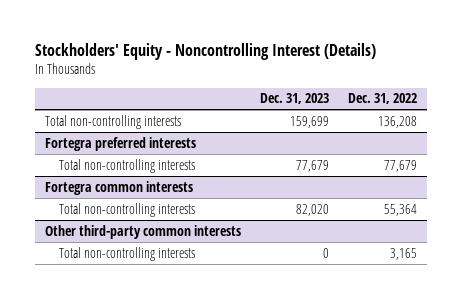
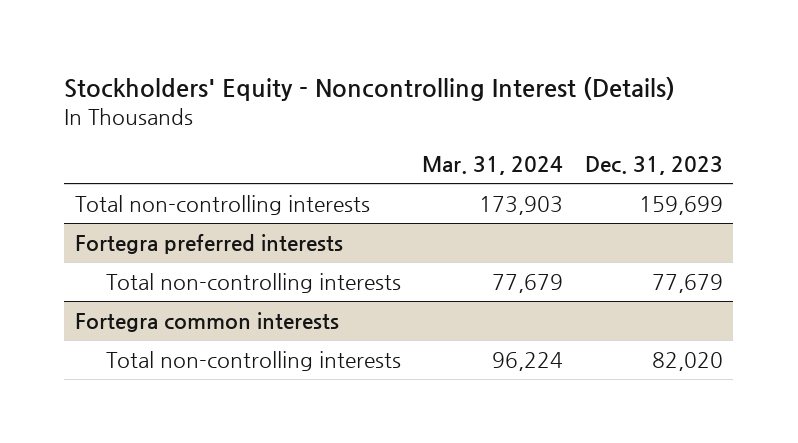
- | Dec. 31, 2023 | Dec. 31, 2022
+ | Mar. 31, 2024 | Dec. 31, 2023
- Other third-party common interests
- Total non-controlling interests | 0 | 3,165

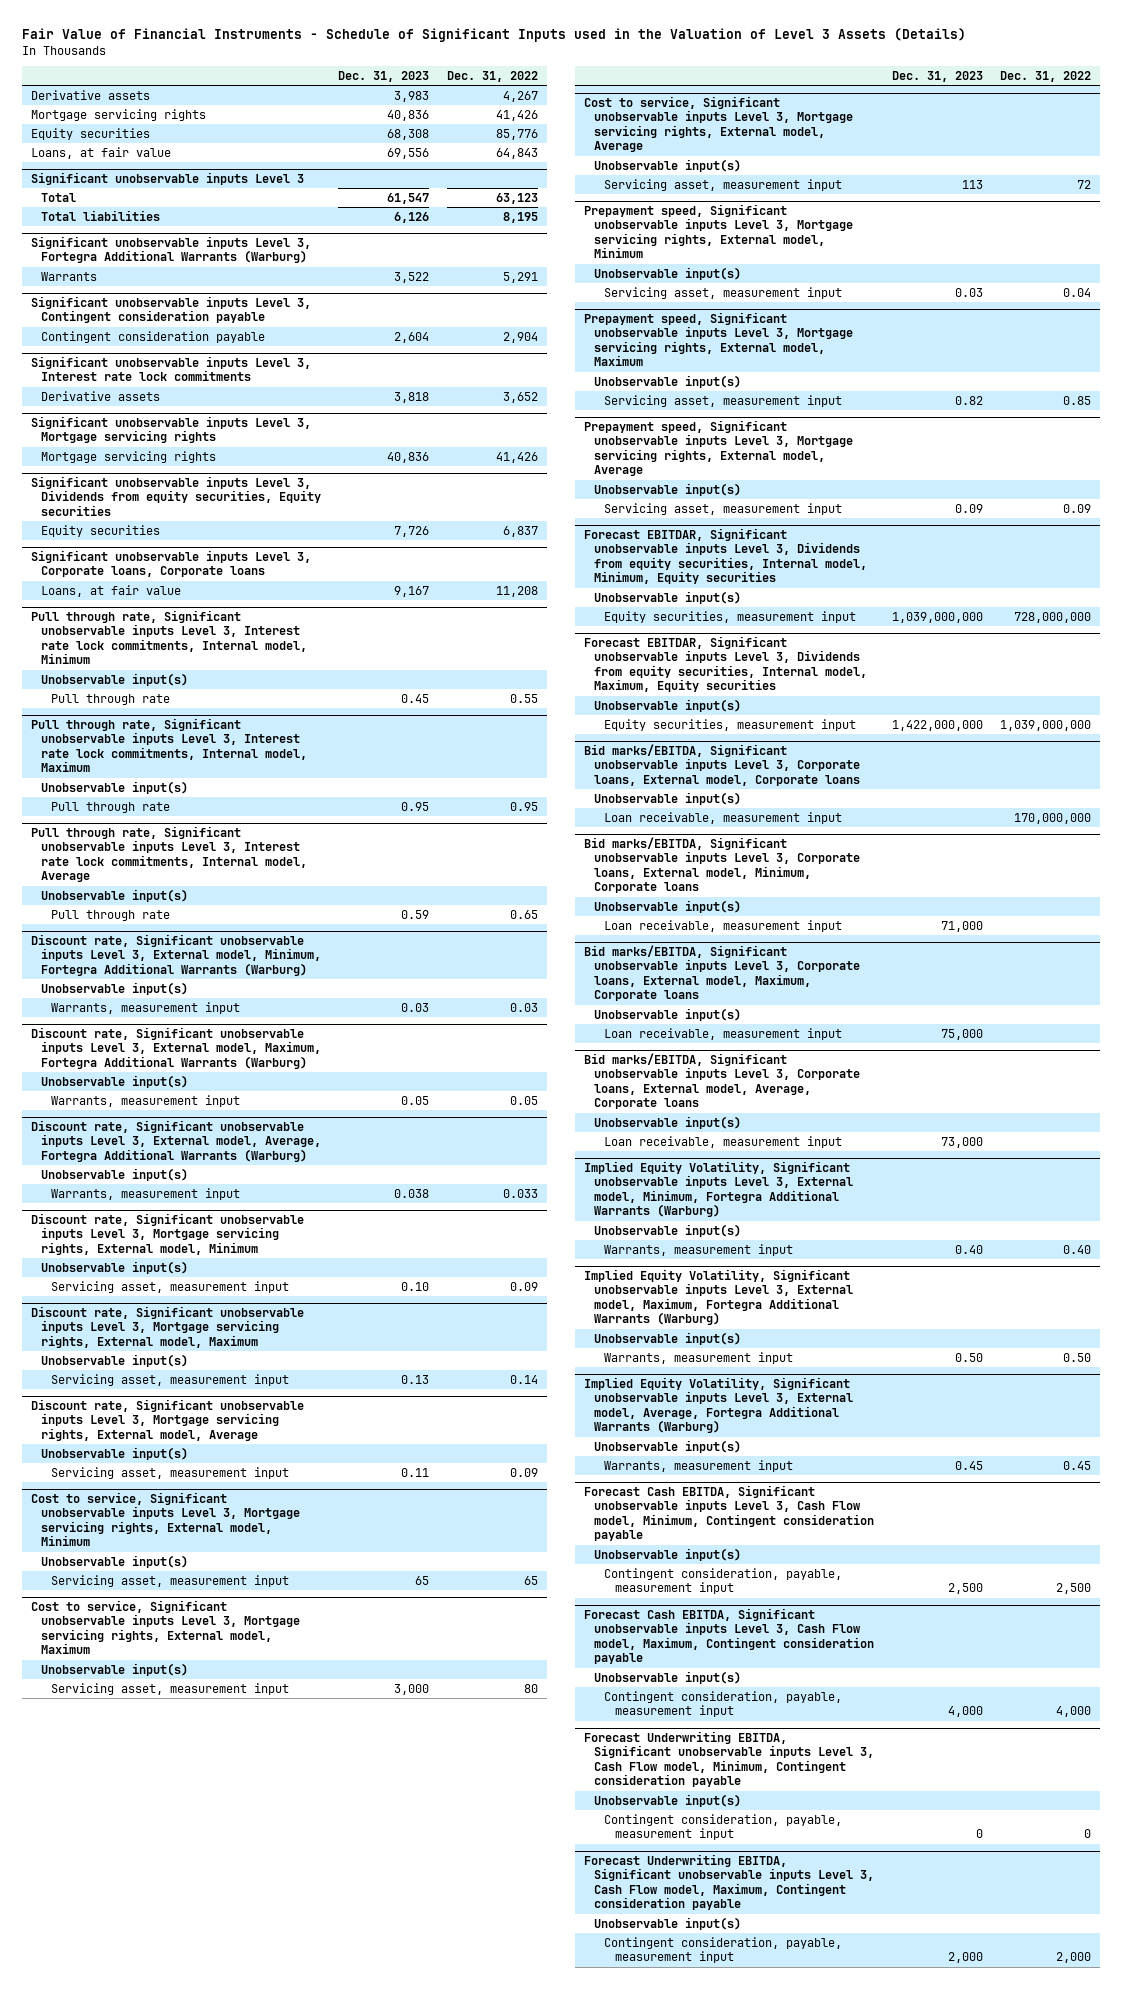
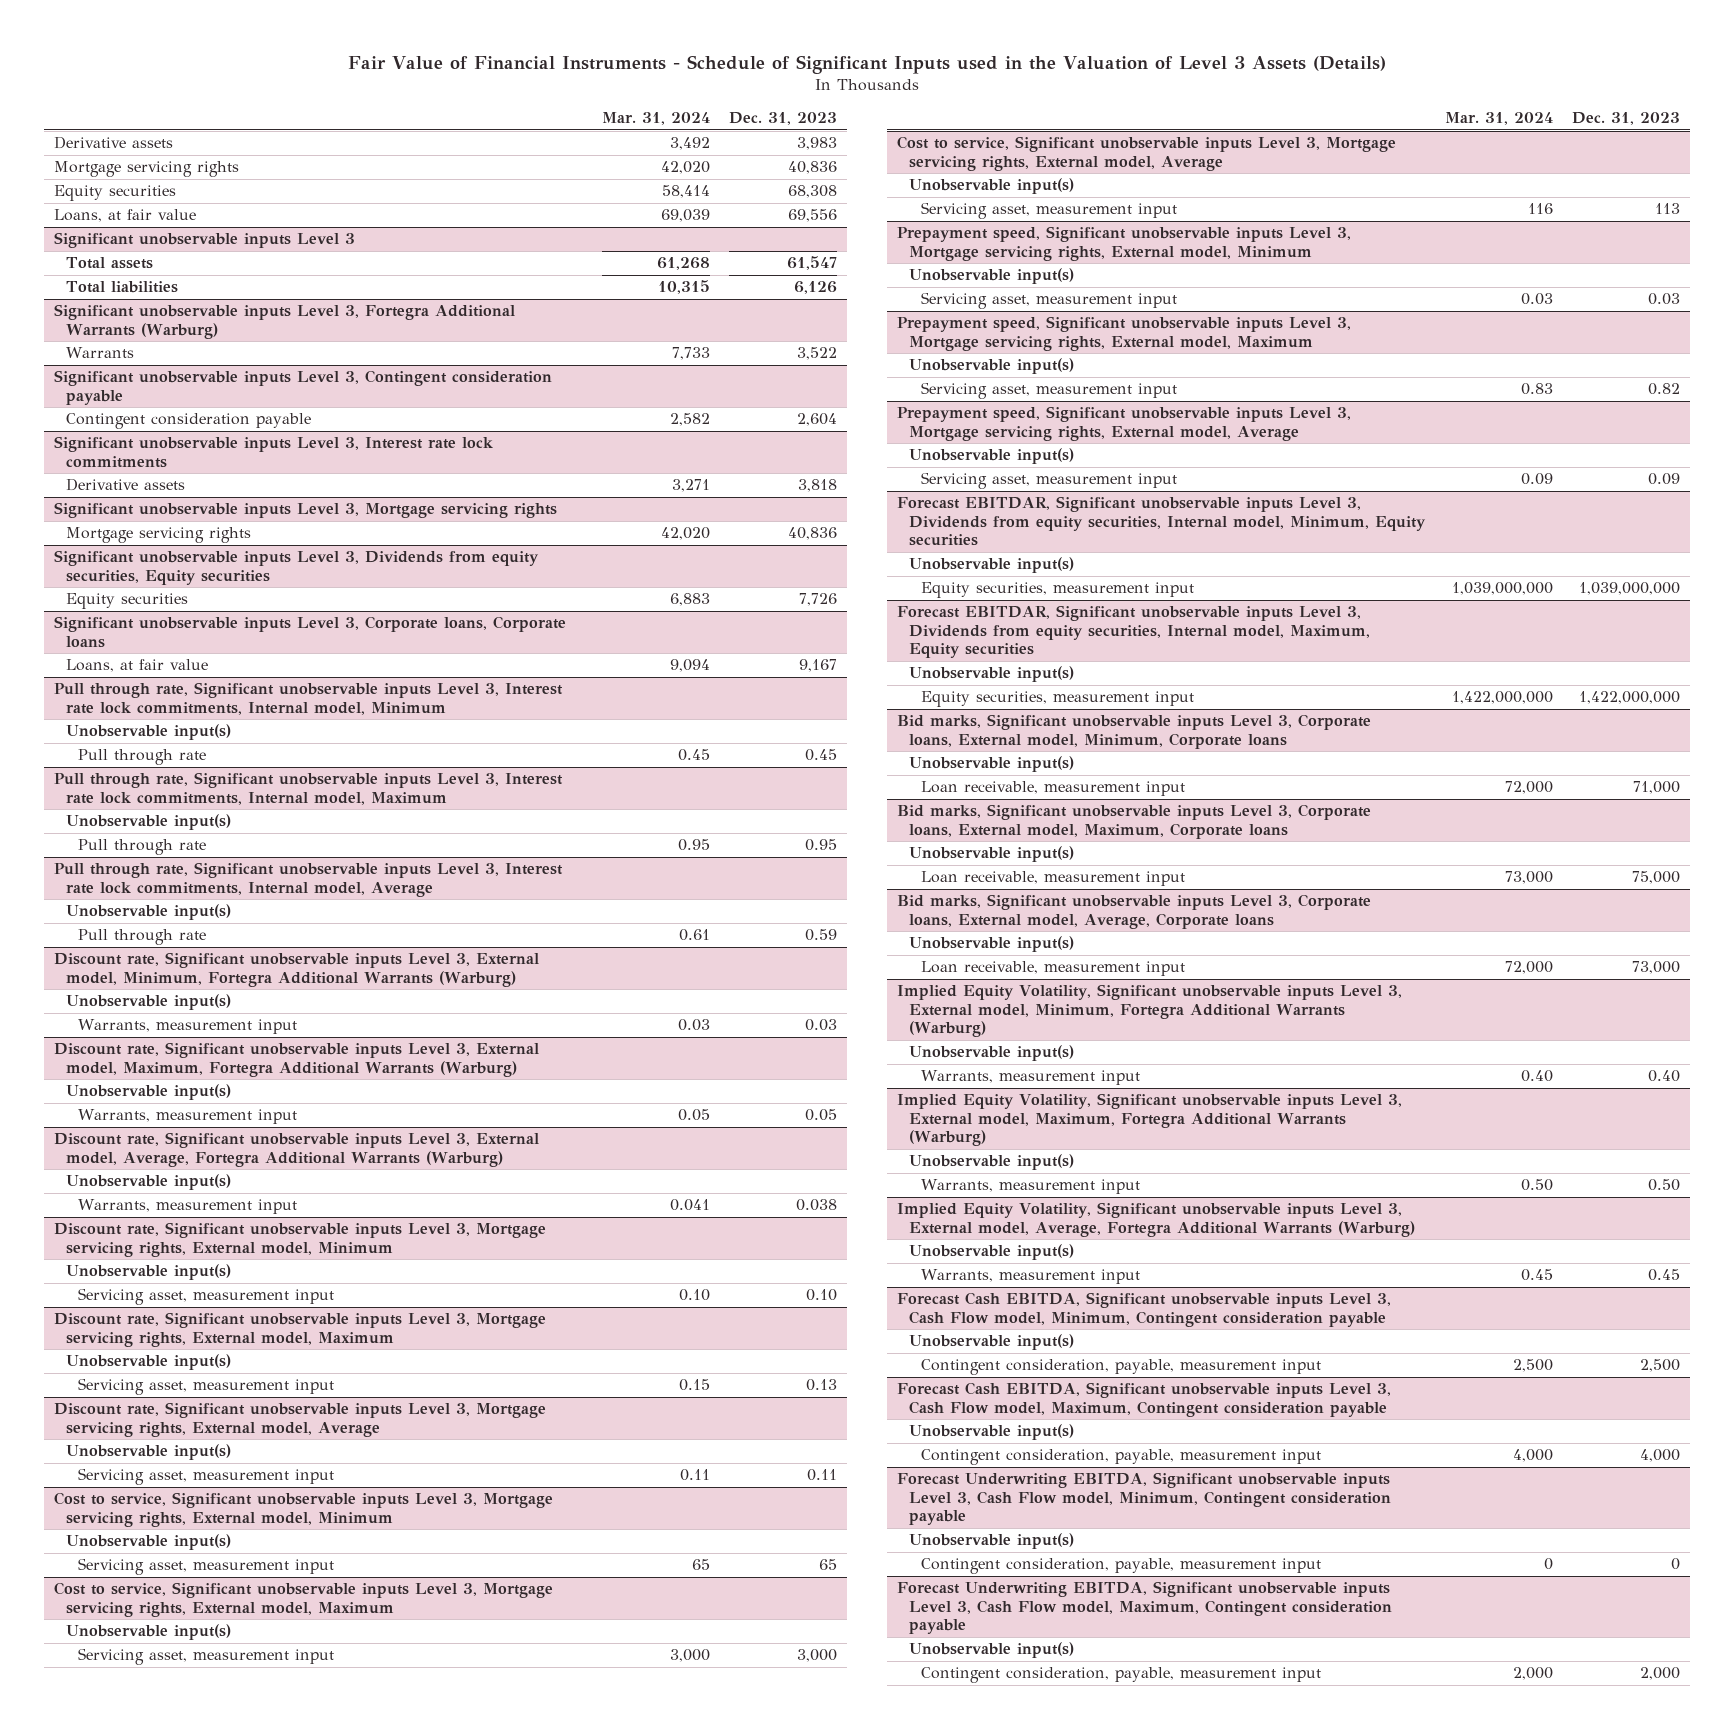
- | Dec. 31, 2023 | Dec. 31, 2022
+ | Mar. 31, 2024 | Dec. 31, 2023
@ Significant unobservable inputs Level 3
- Total | 61,547 | 63,123
+ Total assets | 61,268 | 61,547
- Bid marks/EBITDA, Significant unobservable inputs Level 3, Corporate loans, External model, Corporate loans
- Unobservable input(s)
- Loan receivable, measurement input | | 170,000,000
- Bid marks/EBITDA, Significant unobservable inputs Level 3, Corporate loans, External model, Minimum, Corporate loans
+ Bid marks, Significant unobservable inputs Level 3, Corporate loans, External model, Minimum, Corporate loans
- Bid marks/EBITDA, Significant unobservable inputs Level 3, Corporate loans, External model, Maximum, Corporate loans
+ Bid marks, Significant unobservable inputs Level 3, Corporate loans, External model, Maximum, Corporate loans
- Bid marks/EBITDA, Significant unobservable inputs Level 3, Corporate loans, External model, Average, Corporate loans
+ Bid marks, Significant unobservable inputs Level 3, Corporate loans, External model, Average, Corporate loans

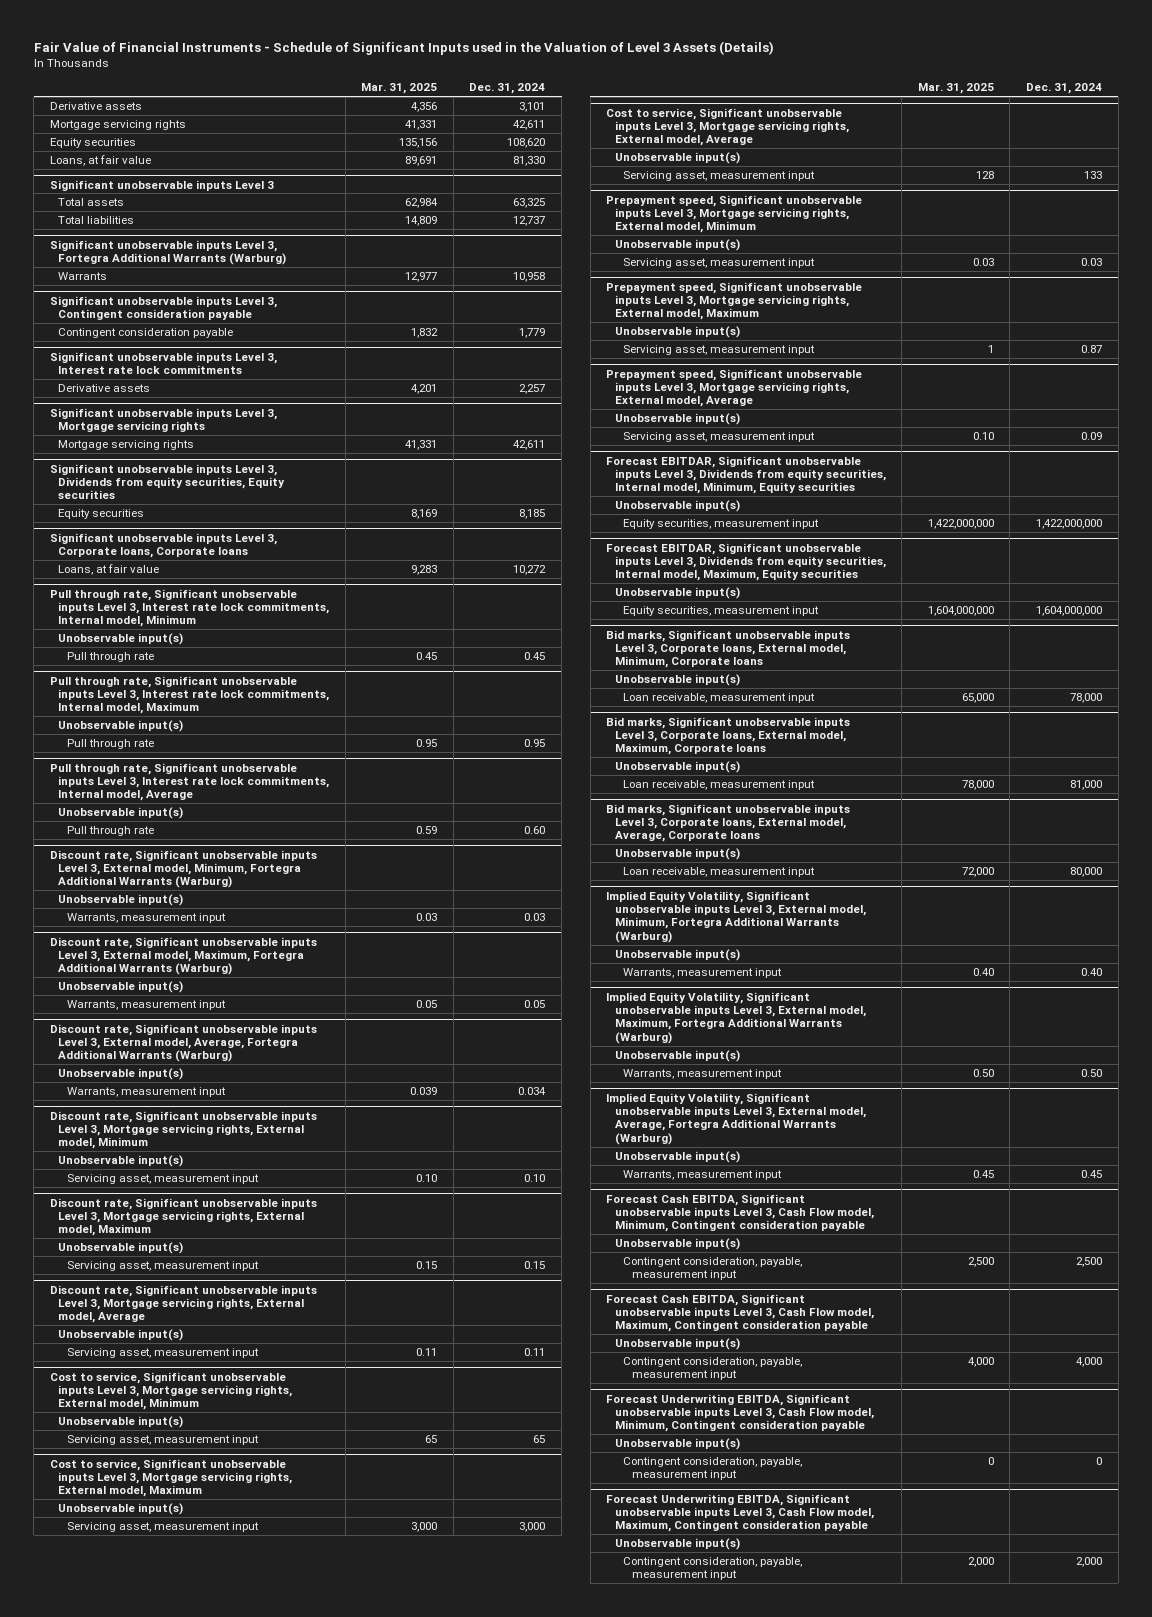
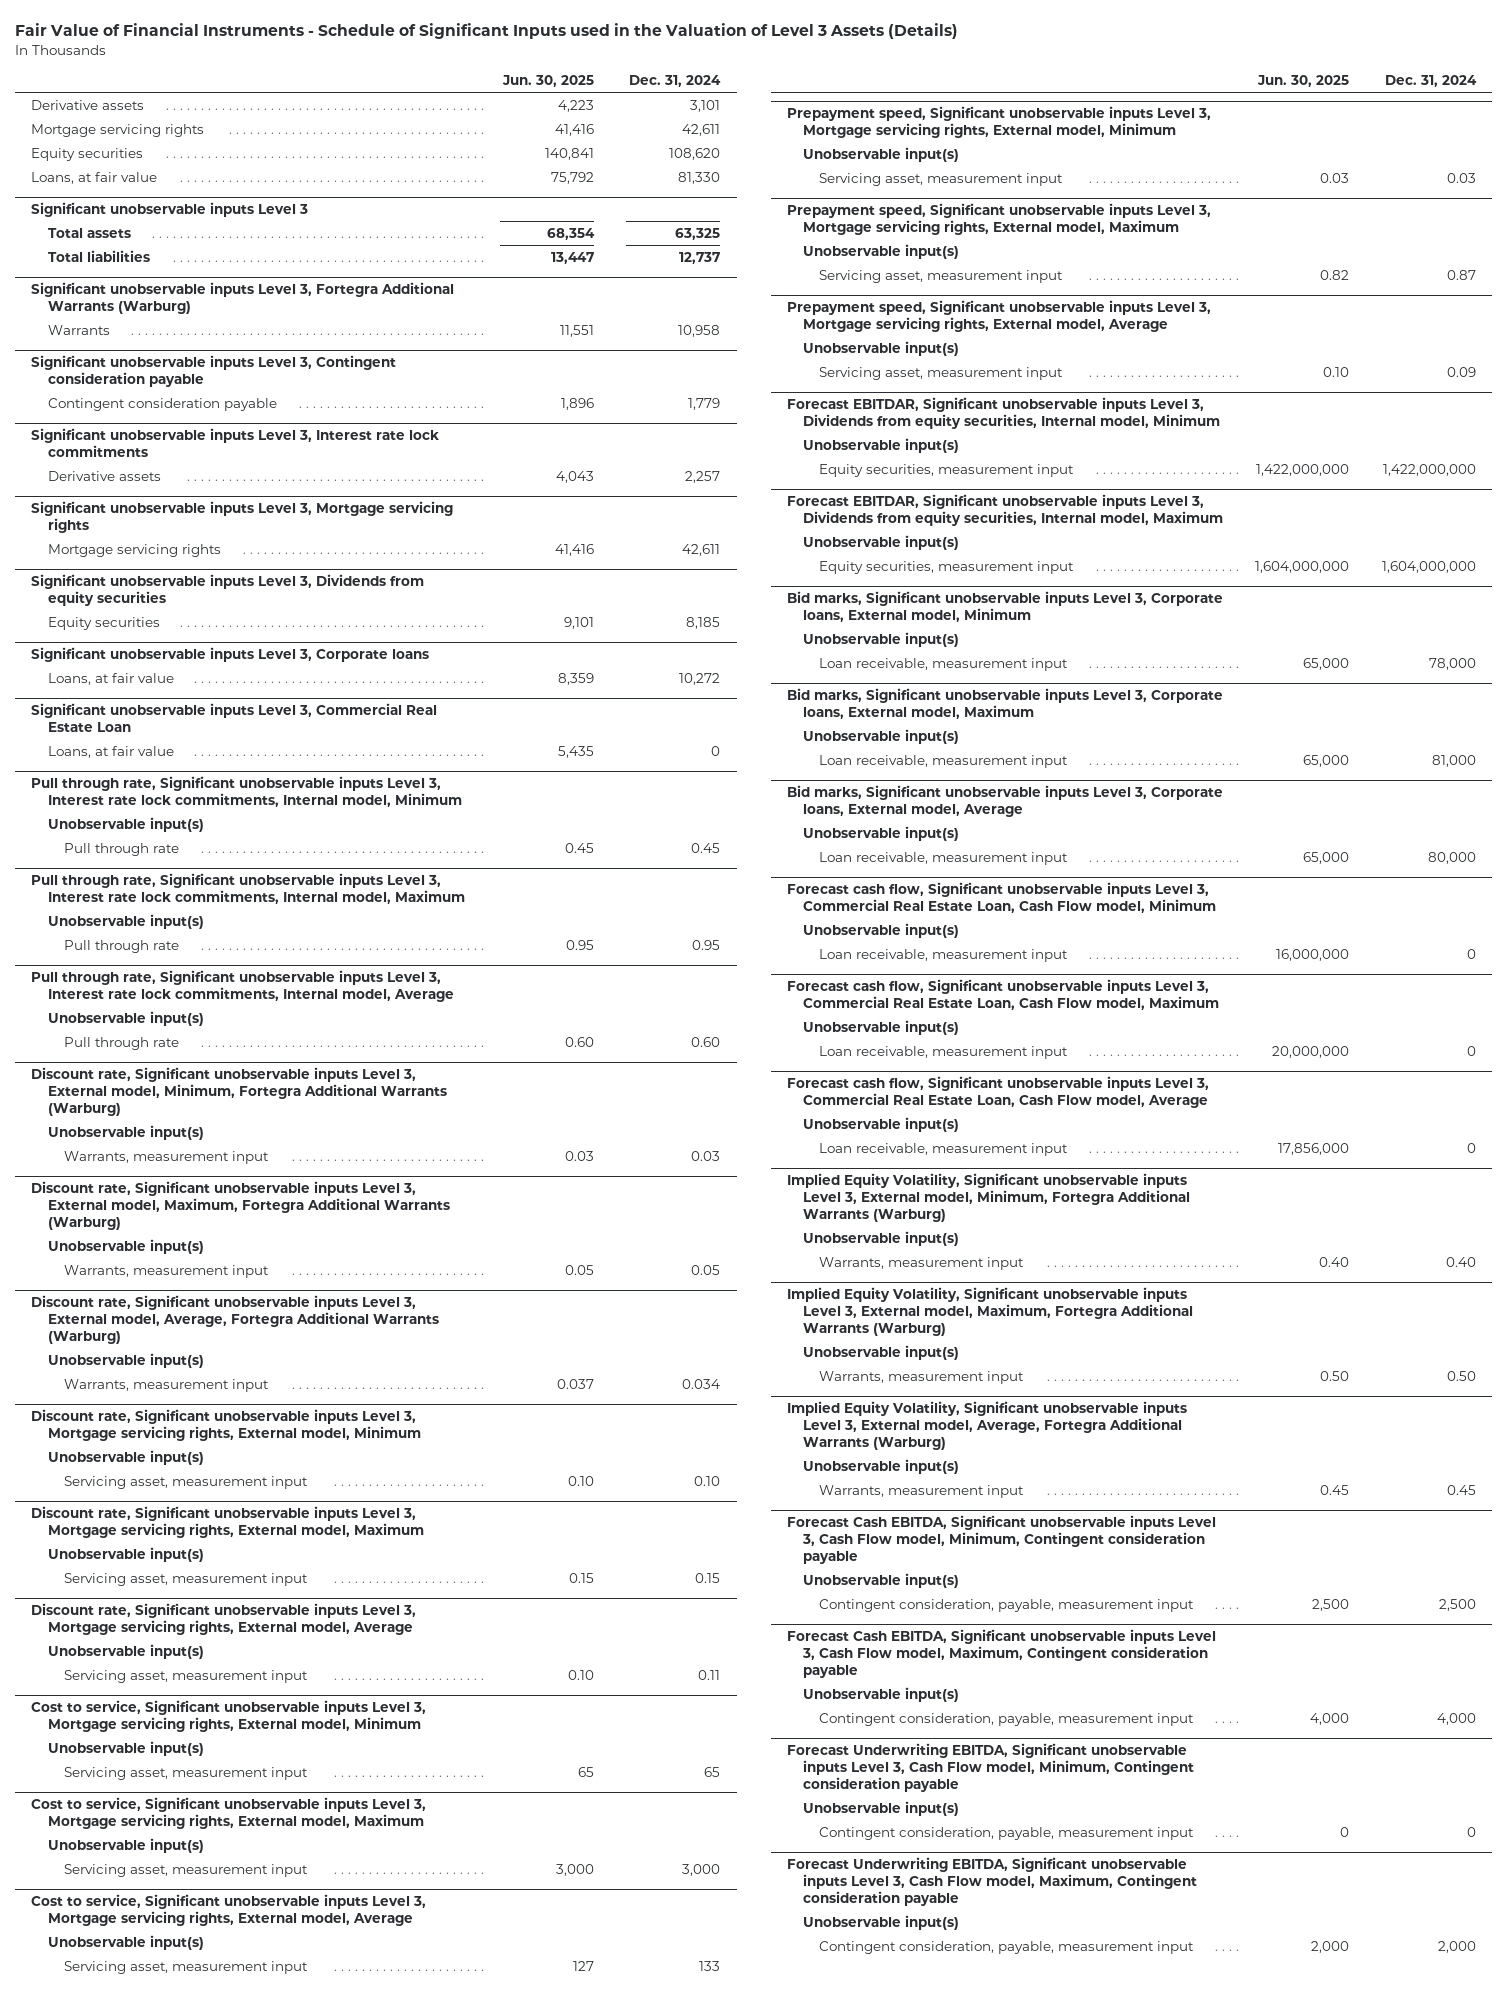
- | Mar. 31, 2025 | Dec. 31, 2024
+ | Jun. 30, 2025 | Dec. 31, 2024
- Significant unobservable inputs Level 3, Dividends from equity securities, Equity securities
+ Significant unobservable inputs Level 3, Dividends from equity securities
- Significant unobservable inputs Level 3, Corporate loans, Corporate loans
+ Significant unobservable inputs Level 3, Corporate loans
+ Significant unobservable inputs Level 3, Commercial Real Estate Loan
+ Loans, at fair value | 5,435 | 0
- Forecast EBITDAR, Significant unobservable inputs Level 3, Dividends from equity securities, Internal model, Minimum, Equity securities
+ Forecast EBITDAR, Significant unobservable inputs Level 3, Dividends from equity securities, Internal model, Minimum
- Forecast EBITDAR, Significant unobservable inputs Level 3, Dividends from equity securities, Internal model, Maximum, Equity securities
+ Forecast EBITDAR, Significant unobservable inputs Level 3, Dividends from equity securities, Internal model, Maximum
- Bid marks, Significant unobservable inputs Level 3, Corporate loans, External model, Minimum, Corporate loans
+ Bid marks, Significant unobservable inputs Level 3, Corporate loans, External model, Minimum
- Bid marks, Significant unobservable inputs Level 3, Corporate loans, External model, Maximum, Corporate loans
+ Bid marks, Significant unobservable inputs Level 3, Corporate loans, External model, Maximum
- Bid marks, Significant unobservable inputs Level 3, Corporate loans, External model, Average, Corporate loans
+ Bid marks, Significant unobservable inputs Level 3, Corporate loans, External model, Average
+ Forecast cash flow, Significant unobservable inputs Level 3, Commercial Real Estate Loan, Cash Flow model, Minimum
+ Unobservable input(s)
+ Loan receivable, measurement input | 16,000,000 | 0
+ Forecast cash flow, Significant unobservable inputs Level 3, Commercial Real Estate Loan, Cash Flow model, Maximum
+ Unobservable input(s)
+ Loan receivable, measurement input | 20,000,000 | 0
+ Forecast cash flow, Significant unobservable inputs Level 3, Commercial Real Estate Loan, Cash Flow model, Average
+ Unobservable input(s)
+ Loan receivable, measurement input | 17,856,000 | 0

